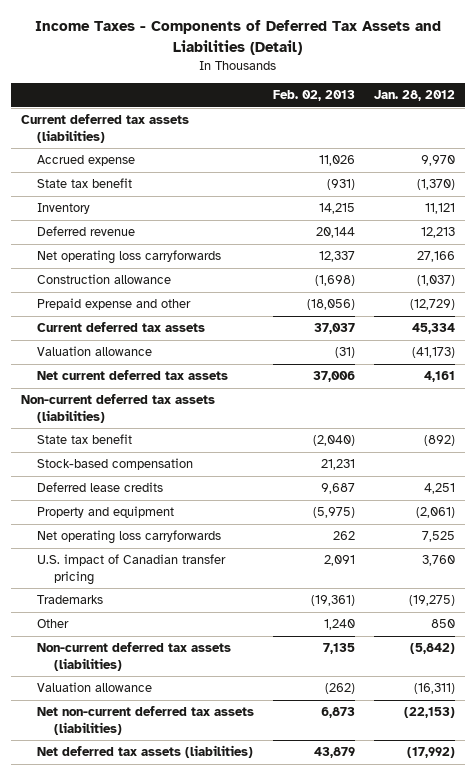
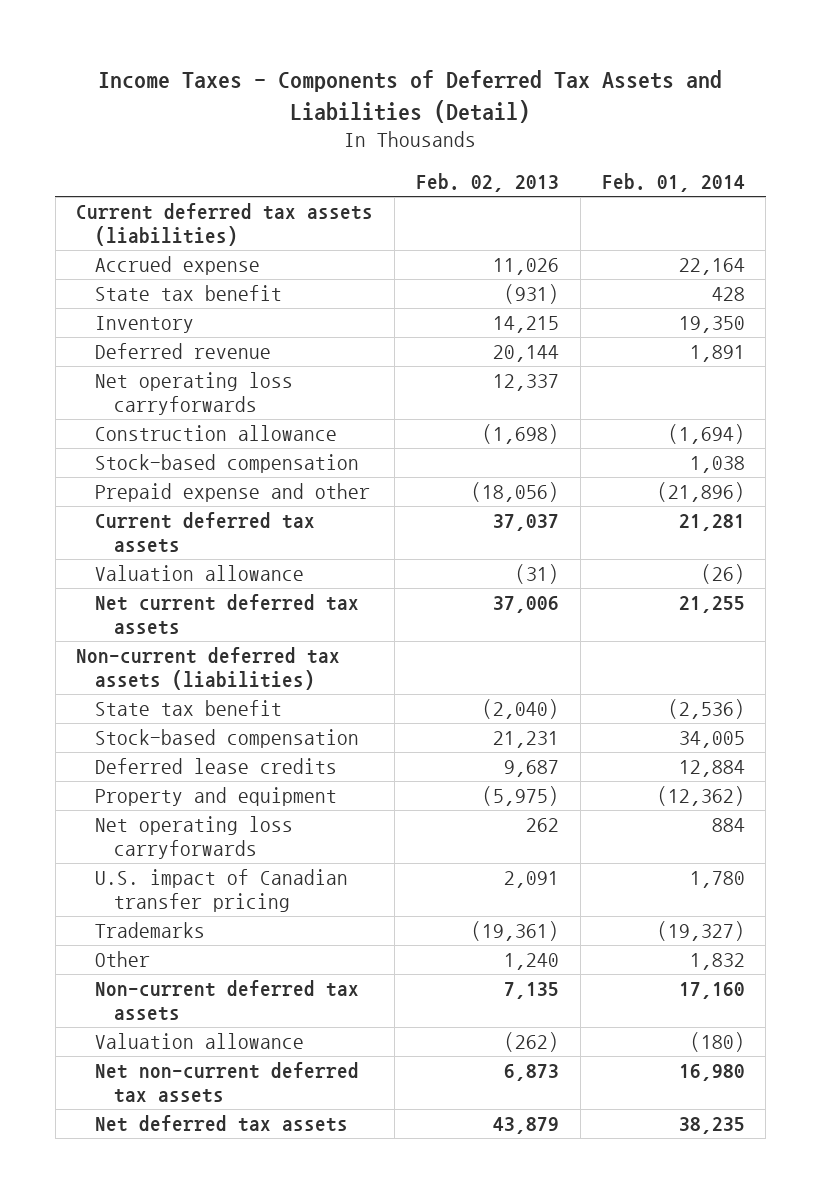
- | Feb. 02, 2013 | Jan. 28, 2012
+ | Feb. 02, 2013 | Feb. 01, 2014
+ Stock-based compensation | | 1,038
- Non-current deferred tax assets (liabilities) | 7,135 | (5,842)
+ Non-current deferred tax assets | 7,135 | 17,160
- Net non-current deferred tax assets (liabilities) | 6,873 | (22,153)
- Net deferred tax assets (liabilities) | 43,879 | (17,992)
+ Net non-current deferred tax assets | 6,873 | 16,980
+ Net deferred tax assets | 43,879 | 38,235

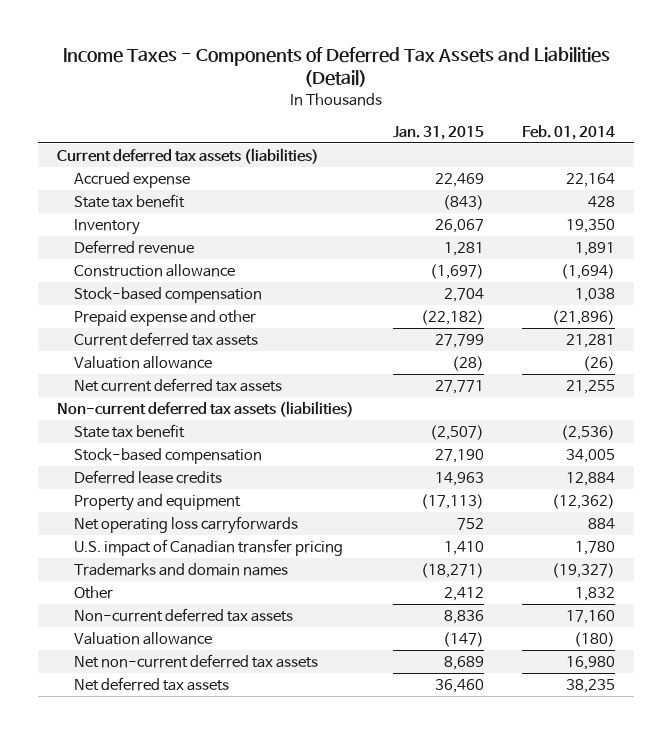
- | Feb. 02, 2013 | Feb. 01, 2014
+ | Jan. 31, 2015 | Feb. 01, 2014
- Net operating loss carryforwards | 12,337 |
- Trademarks | (19,361) | (19,327)
+ Trademarks and domain names | (18,271) | (19,327)

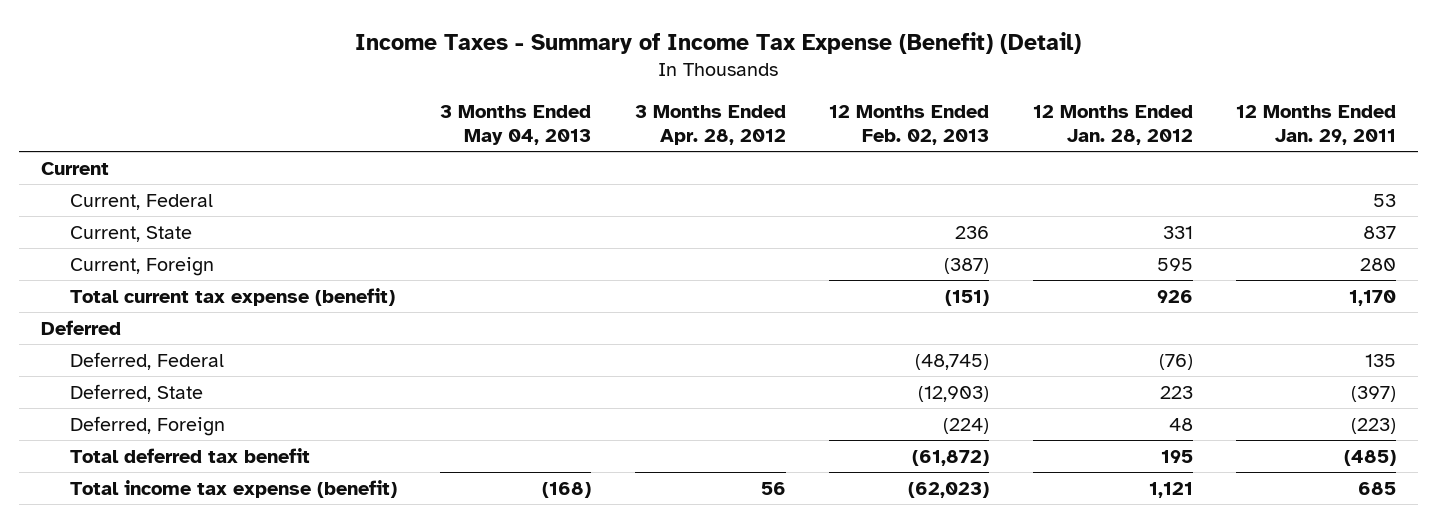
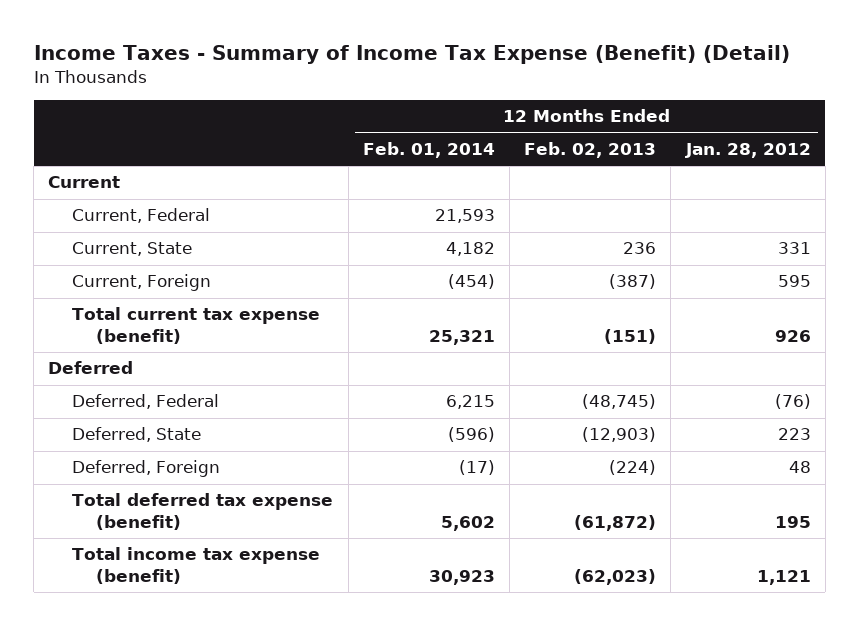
- | 3 Months Ended May 04, 2013 | 3 Months Ended Apr. 28, 2012 | 12 Months Ended Feb. 02, 2013 | 12 Months Ended Jan. 28, 2012 | 12 Months Ended Jan. 29, 2011
+ | 12 Months Ended Feb. 01, 2014 | 12 Months Ended Feb. 02, 2013 | 12 Months Ended Jan. 28, 2012
- Total deferred tax benefit | | | (61,872) | 195 | (485)
+ Total deferred tax expense (benefit) | 5,602 | (61,872) | 195

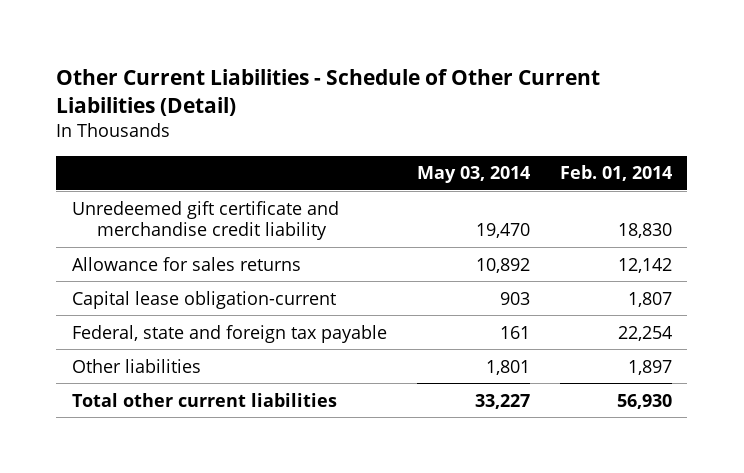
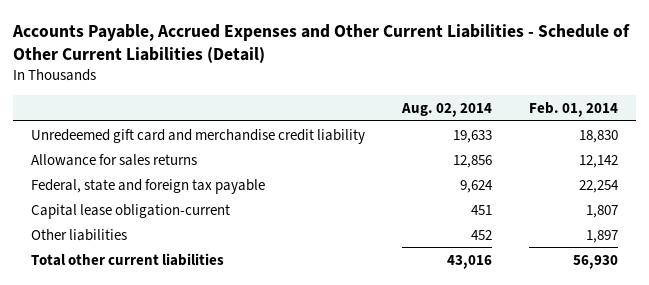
- Other Current Liabilities - Schedule of Other Current Liabilities (Detail)
+ Accounts Payable, Accrued Expenses and Other Current Liabilities - Schedule of Other Current Liabilities (Detail)
- | May 03, 2014 | Feb. 01, 2014
+ | Aug. 02, 2014 | Feb. 01, 2014
- Unredeemed gift certificate and merchandise credit liability | 19,470 | 18,830
+ Unredeemed gift card and merchandise credit liability | 19,633 | 18,830
moved down: Capital lease obligation-current | 451 | 1,807

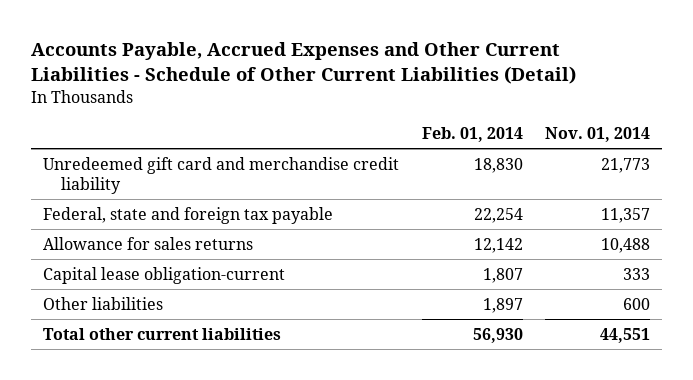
- | Aug. 02, 2014 | Feb. 01, 2014
+ | Feb. 01, 2014 | Nov. 01, 2014
moved down: Allowance for sales returns | 12,142 | 10,488

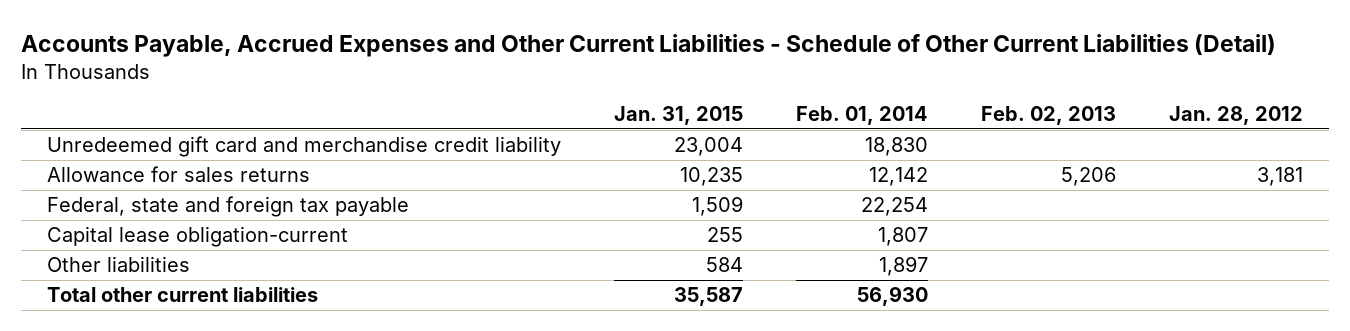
- | Feb. 01, 2014 | Nov. 01, 2014
+ | Jan. 31, 2015 | Feb. 01, 2014 | Feb. 02, 2013 | Jan. 28, 2012
moved down: Federal, state and foreign tax payable | 1,509 | 22,254 | |

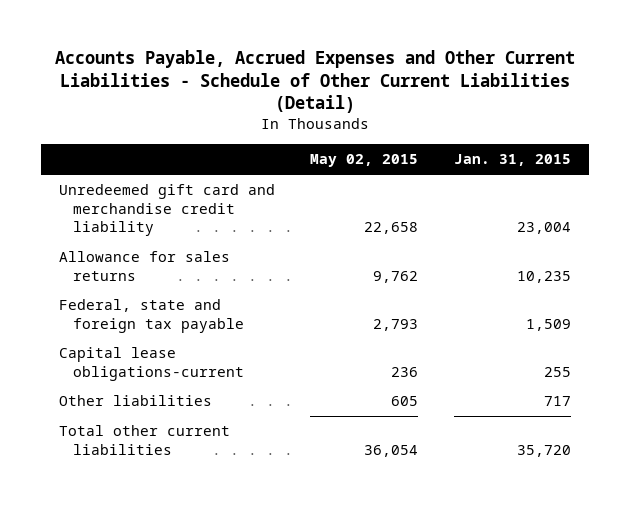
- | Jan. 31, 2015 | Feb. 01, 2014 | Feb. 02, 2013 | Jan. 28, 2012
+ | May 02, 2015 | Jan. 31, 2015
- Capital lease obligation-current | 255 | 1,807 | |
- Other liabilities | 584 | 1,897 | |
- Total other current liabilities | 35,587 | 56,930 | |
+ Capital lease obligations-current | 236 | 255
+ Other liabilities | 605 | 717
+ Total other current liabilities | 36,054 | 35,720

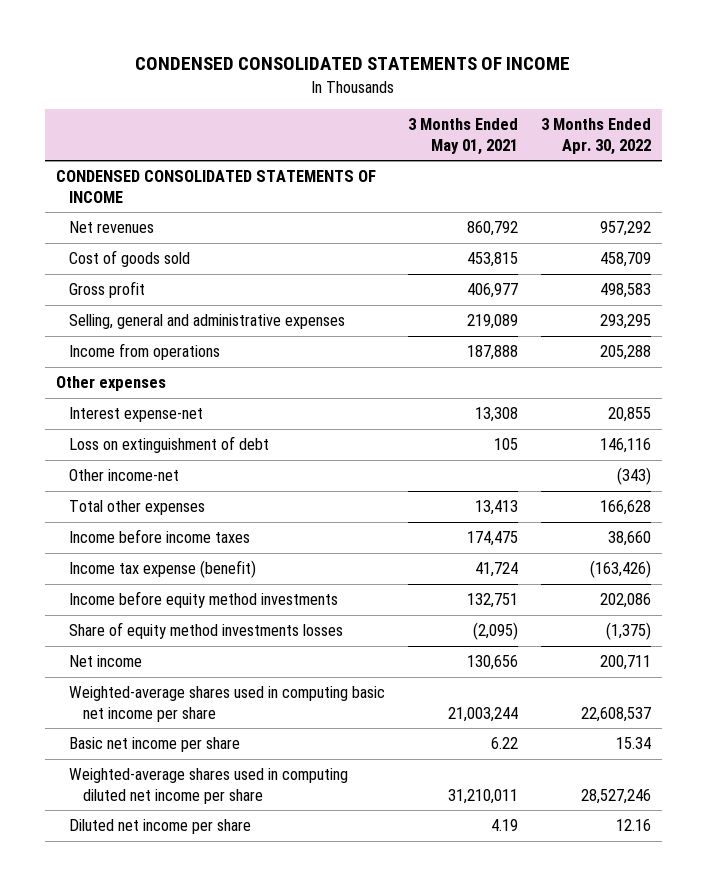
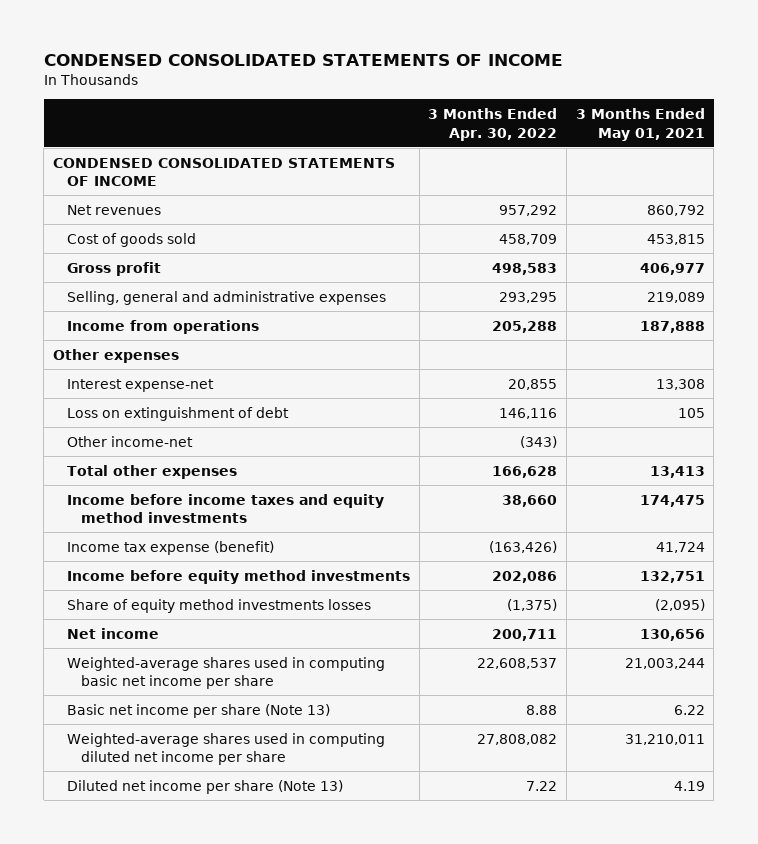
- | 3 Months Ended May 01, 2021 | 3 Months Ended Apr. 30, 2022
+ | 3 Months Ended Apr. 30, 2022 | 3 Months Ended May 01, 2021
- Income before income taxes | 174,475 | 38,660
+ Income before income taxes and equity method investments | 38,660 | 174,475
- Basic net income per share | 6.22 | 15.34
- Weighted-average shares used in computing diluted net income per share | 31,210,011 | 28,527,246
- Diluted net income per share | 4.19 | 12.16
+ Basic net income per share (Note 13) | 8.88 | 6.22
+ Weighted-average shares used in computing diluted net income per share | 27,808,082 | 31,210,011
+ Diluted net income per share (Note 13) | 7.22 | 4.19

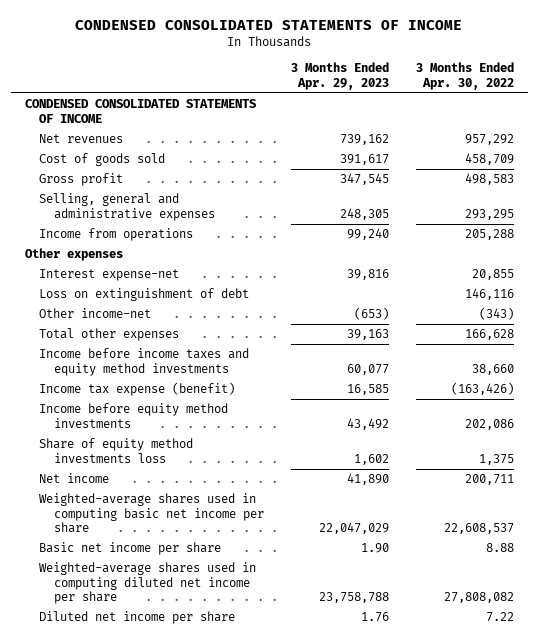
- | 3 Months Ended Apr. 30, 2022 | 3 Months Ended May 01, 2021
+ | 3 Months Ended Apr. 29, 2023 | 3 Months Ended Apr. 30, 2022
- Share of equity method investments losses | (1,375) | (2,095)
+ Share of equity method investments loss | 1,602 | 1,375
- Basic net income per share (Note 13) | 8.88 | 6.22
+ Basic net income per share | 1.90 | 8.88
- Diluted net income per share (Note 13) | 7.22 | 4.19
+ Diluted net income per share | 1.76 | 7.22

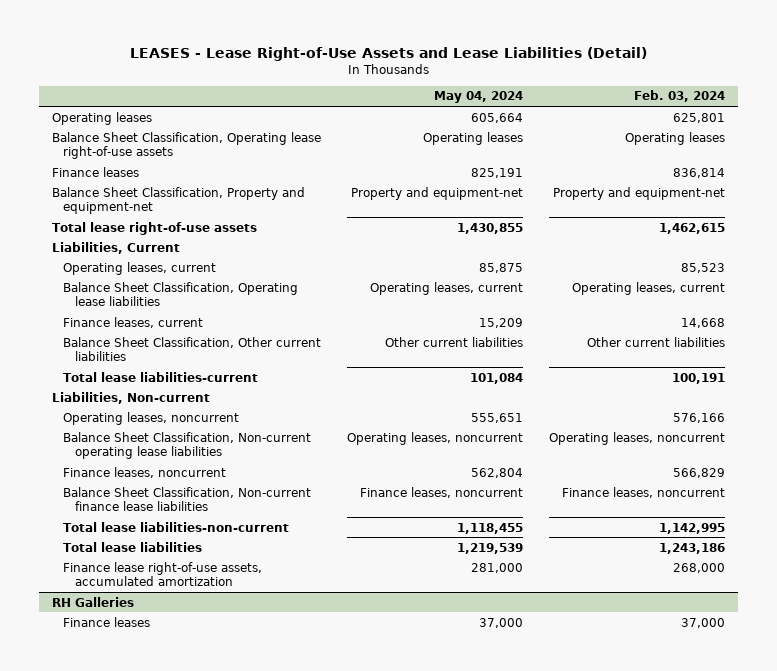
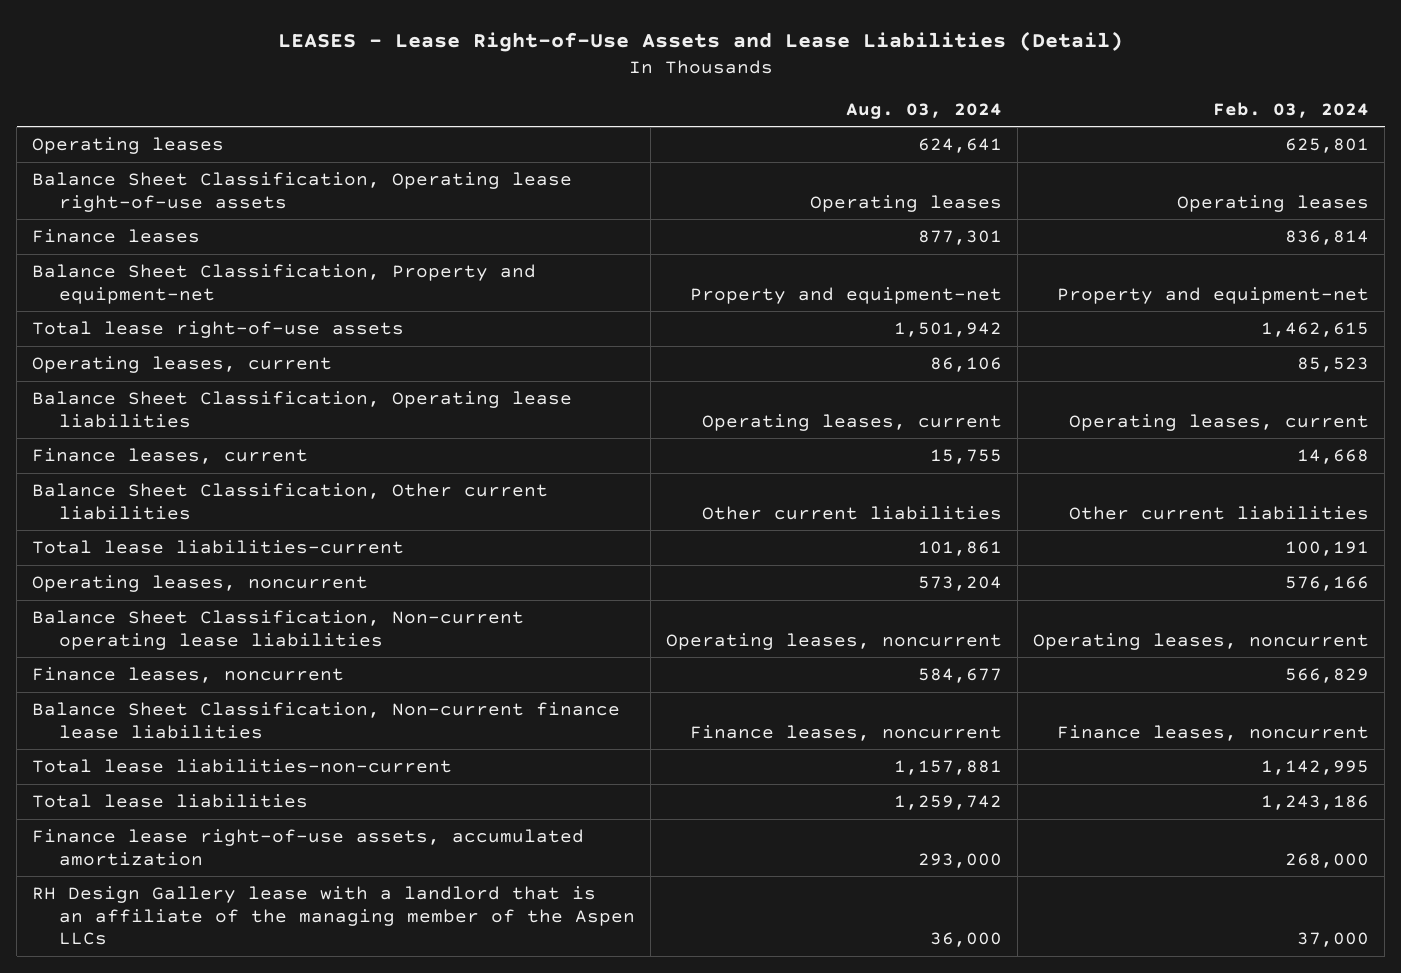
- | May 04, 2024 | Feb. 03, 2024
+ | Aug. 03, 2024 | Feb. 03, 2024
- Liabilities, Current
- Liabilities, Non-current
- RH Galleries
- Finance leases | 37,000 | 37,000
+ RH Design Gallery lease with a landlord that is an affiliate of the managing member of the Aspen LLCs | 36,000 | 37,000

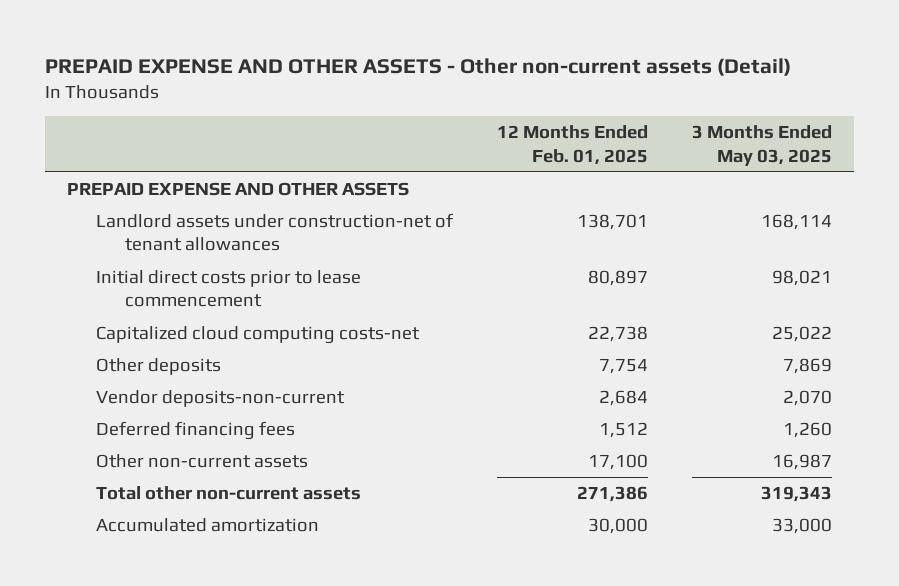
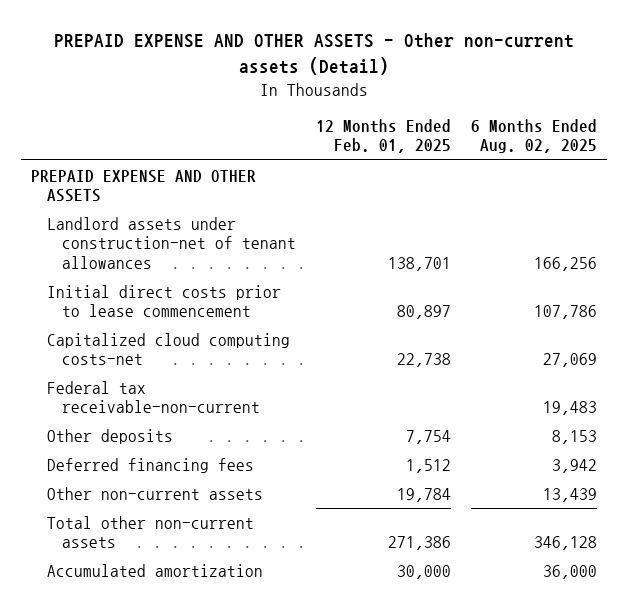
- | 12 Months Ended Feb. 01, 2025 | 3 Months Ended May 03, 2025
+ | 12 Months Ended Feb. 01, 2025 | 6 Months Ended Aug. 02, 2025
+ Federal tax receivable-non-current | | 19,483
- Vendor deposits-non-current | 2,684 | 2,070
- Other non-current assets | 17,100 | 16,987
+ Other non-current assets | 19,784 | 13,439

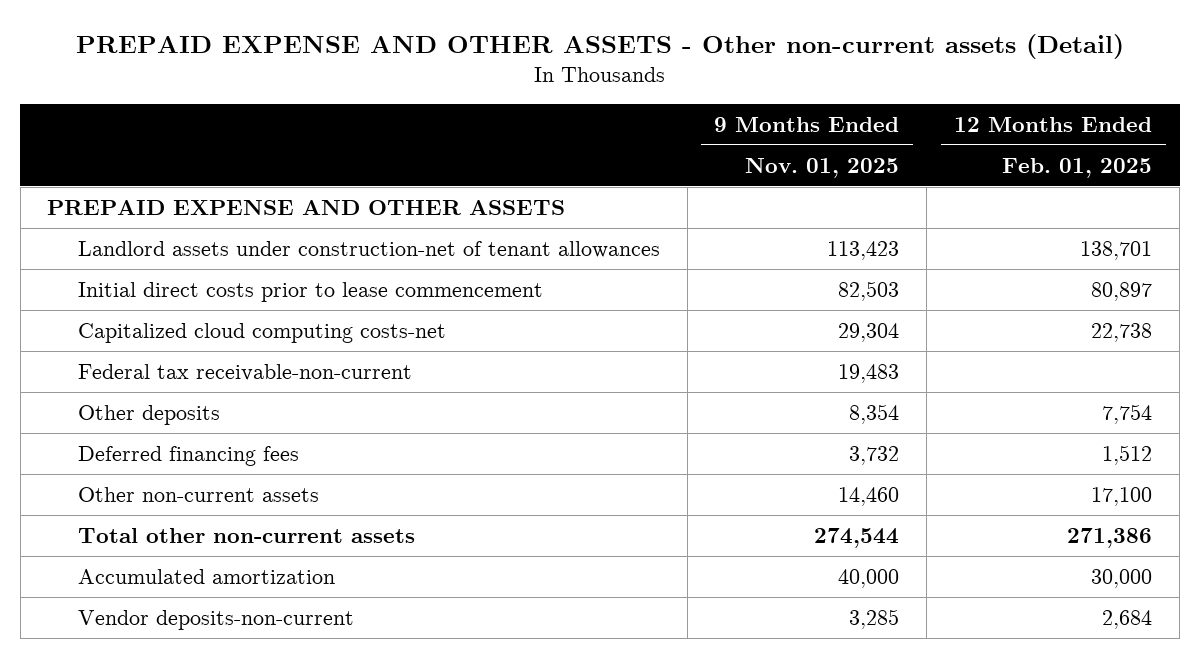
- | 12 Months Ended Feb. 01, 2025 | 6 Months Ended Aug. 02, 2025
+ | 9 Months Ended Nov. 01, 2025 | 12 Months Ended Feb. 01, 2025
- Other non-current assets | 19,784 | 13,439
+ Other non-current assets | 14,460 | 17,100
+ Vendor deposits-non-current | 3,285 | 2,684

